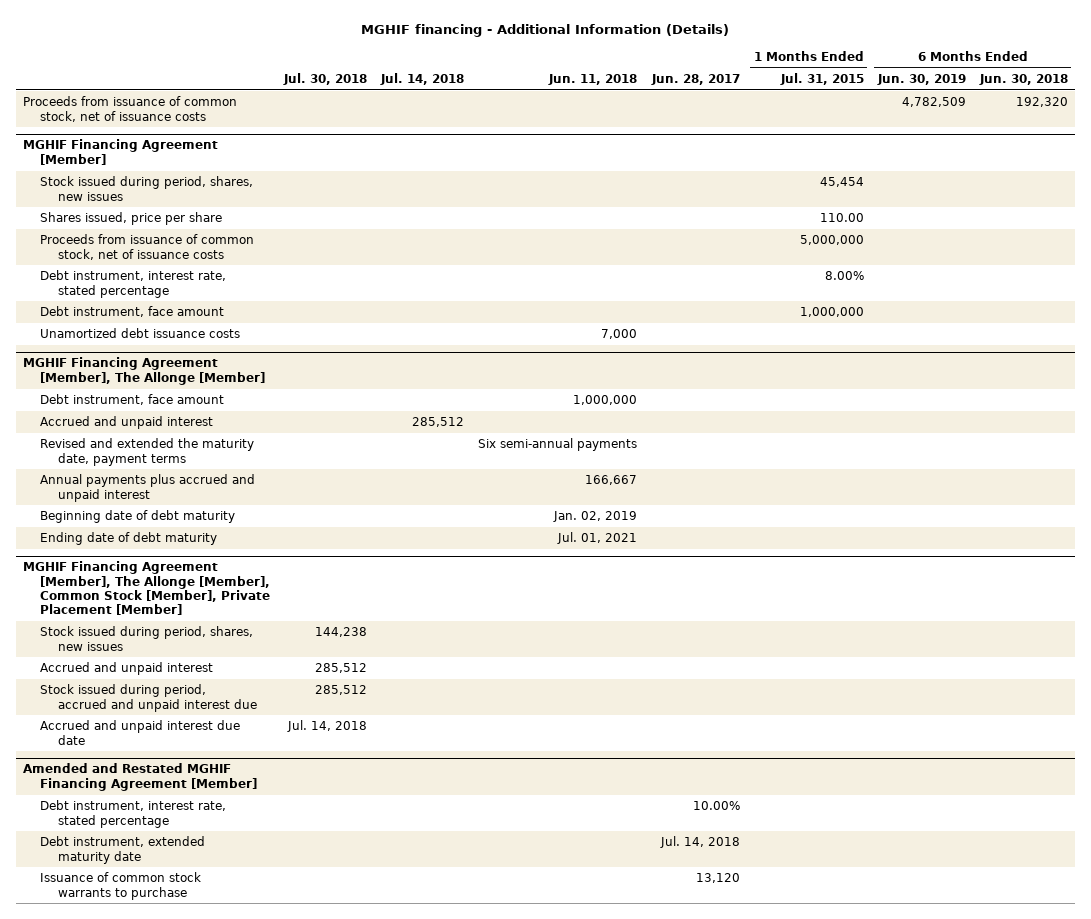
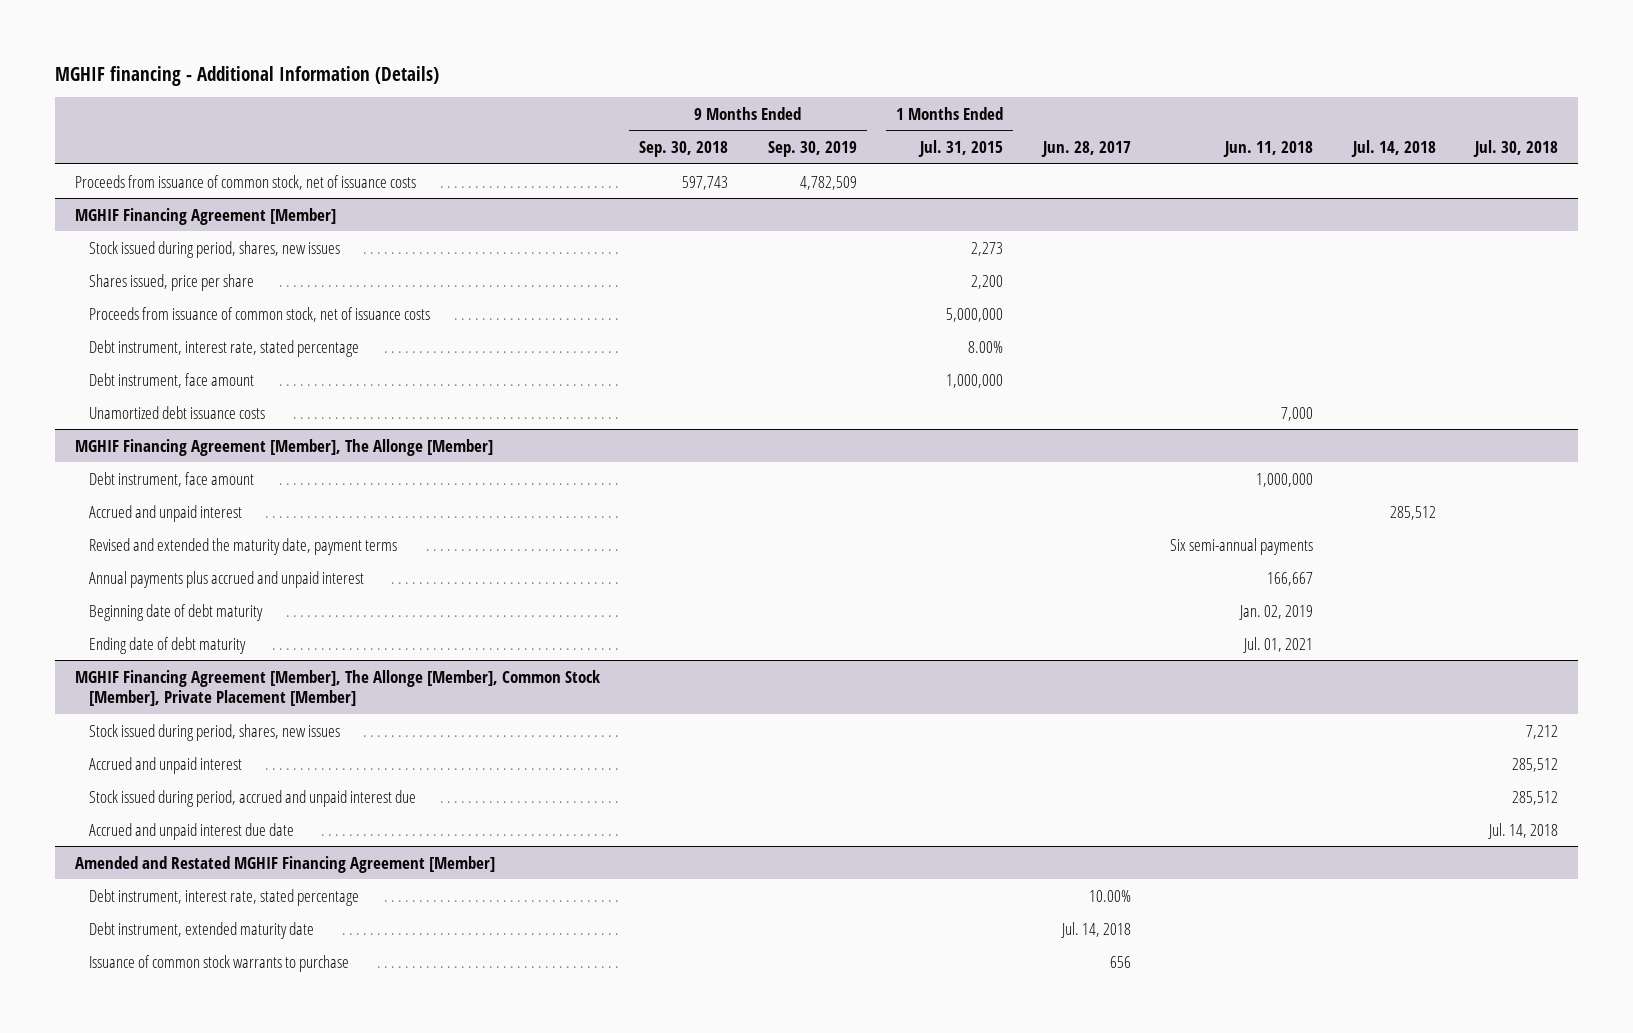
- | Jul. 30, 2018 | Jul. 14, 2018 | Jun. 11, 2018 | Jun. 28, 2017 | 1 Months Ended Jul. 31, 2015 | 6 Months Ended Jun. 30, 2019 | 6 Months Ended Jun. 30, 2018
+ | 9 Months Ended Sep. 30, 2018 | 9 Months Ended Sep. 30, 2019 | 1 Months Ended Jul. 31, 2015 | Jun. 28, 2017 | Jun. 11, 2018 | Jul. 14, 2018 | Jul. 30, 2018
@ MGHIF Financing Agreement [Member]
- Stock issued during period, shares, new issues | | | | | 45,454 | |
- Shares issued, price per share | | | | | 110.00 | |
+ Stock issued during period, shares, new issues | | | 2,273 | | | |
+ Shares issued, price per share | | | 2,200 | | | |
@ MGHIF Financing Agreement [Member], The Allonge [Member], Common Stock [Member], Private Placement [Member]
- Stock issued during period, shares, new issues | 144,238 | | | | | |
+ Stock issued during period, shares, new issues | | | | | | | 7,212
@ Amended and Restated MGHIF Financing Agreement [Member]
- Issuance of common stock warrants to purchase | | | | 13,120 | | |
+ Issuance of common stock warrants to purchase | | | | 656 | | |

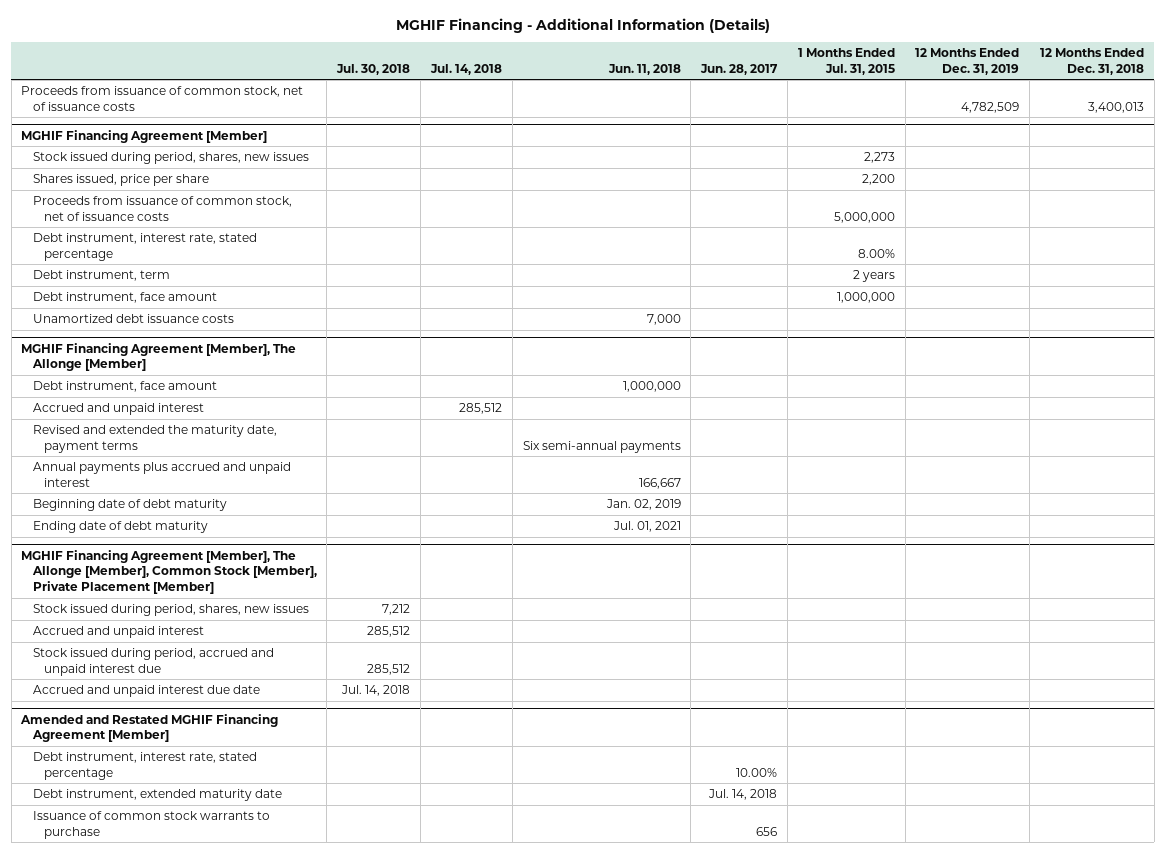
- MGHIF financing - Additional Information (Details)
+ MGHIF Financing - Additional Information (Details)
- | 9 Months Ended Sep. 30, 2018 | 9 Months Ended Sep. 30, 2019 | 1 Months Ended Jul. 31, 2015 | Jun. 28, 2017 | Jun. 11, 2018 | Jul. 14, 2018 | Jul. 30, 2018
+ | Jul. 30, 2018 | Jul. 14, 2018 | Jun. 11, 2018 | Jun. 28, 2017 | 1 Months Ended Jul. 31, 2015 | 12 Months Ended Dec. 31, 2019 | 12 Months Ended Dec. 31, 2018
@ MGHIF Financing Agreement [Member]
+ Debt instrument, term | | | | | 2 years | |

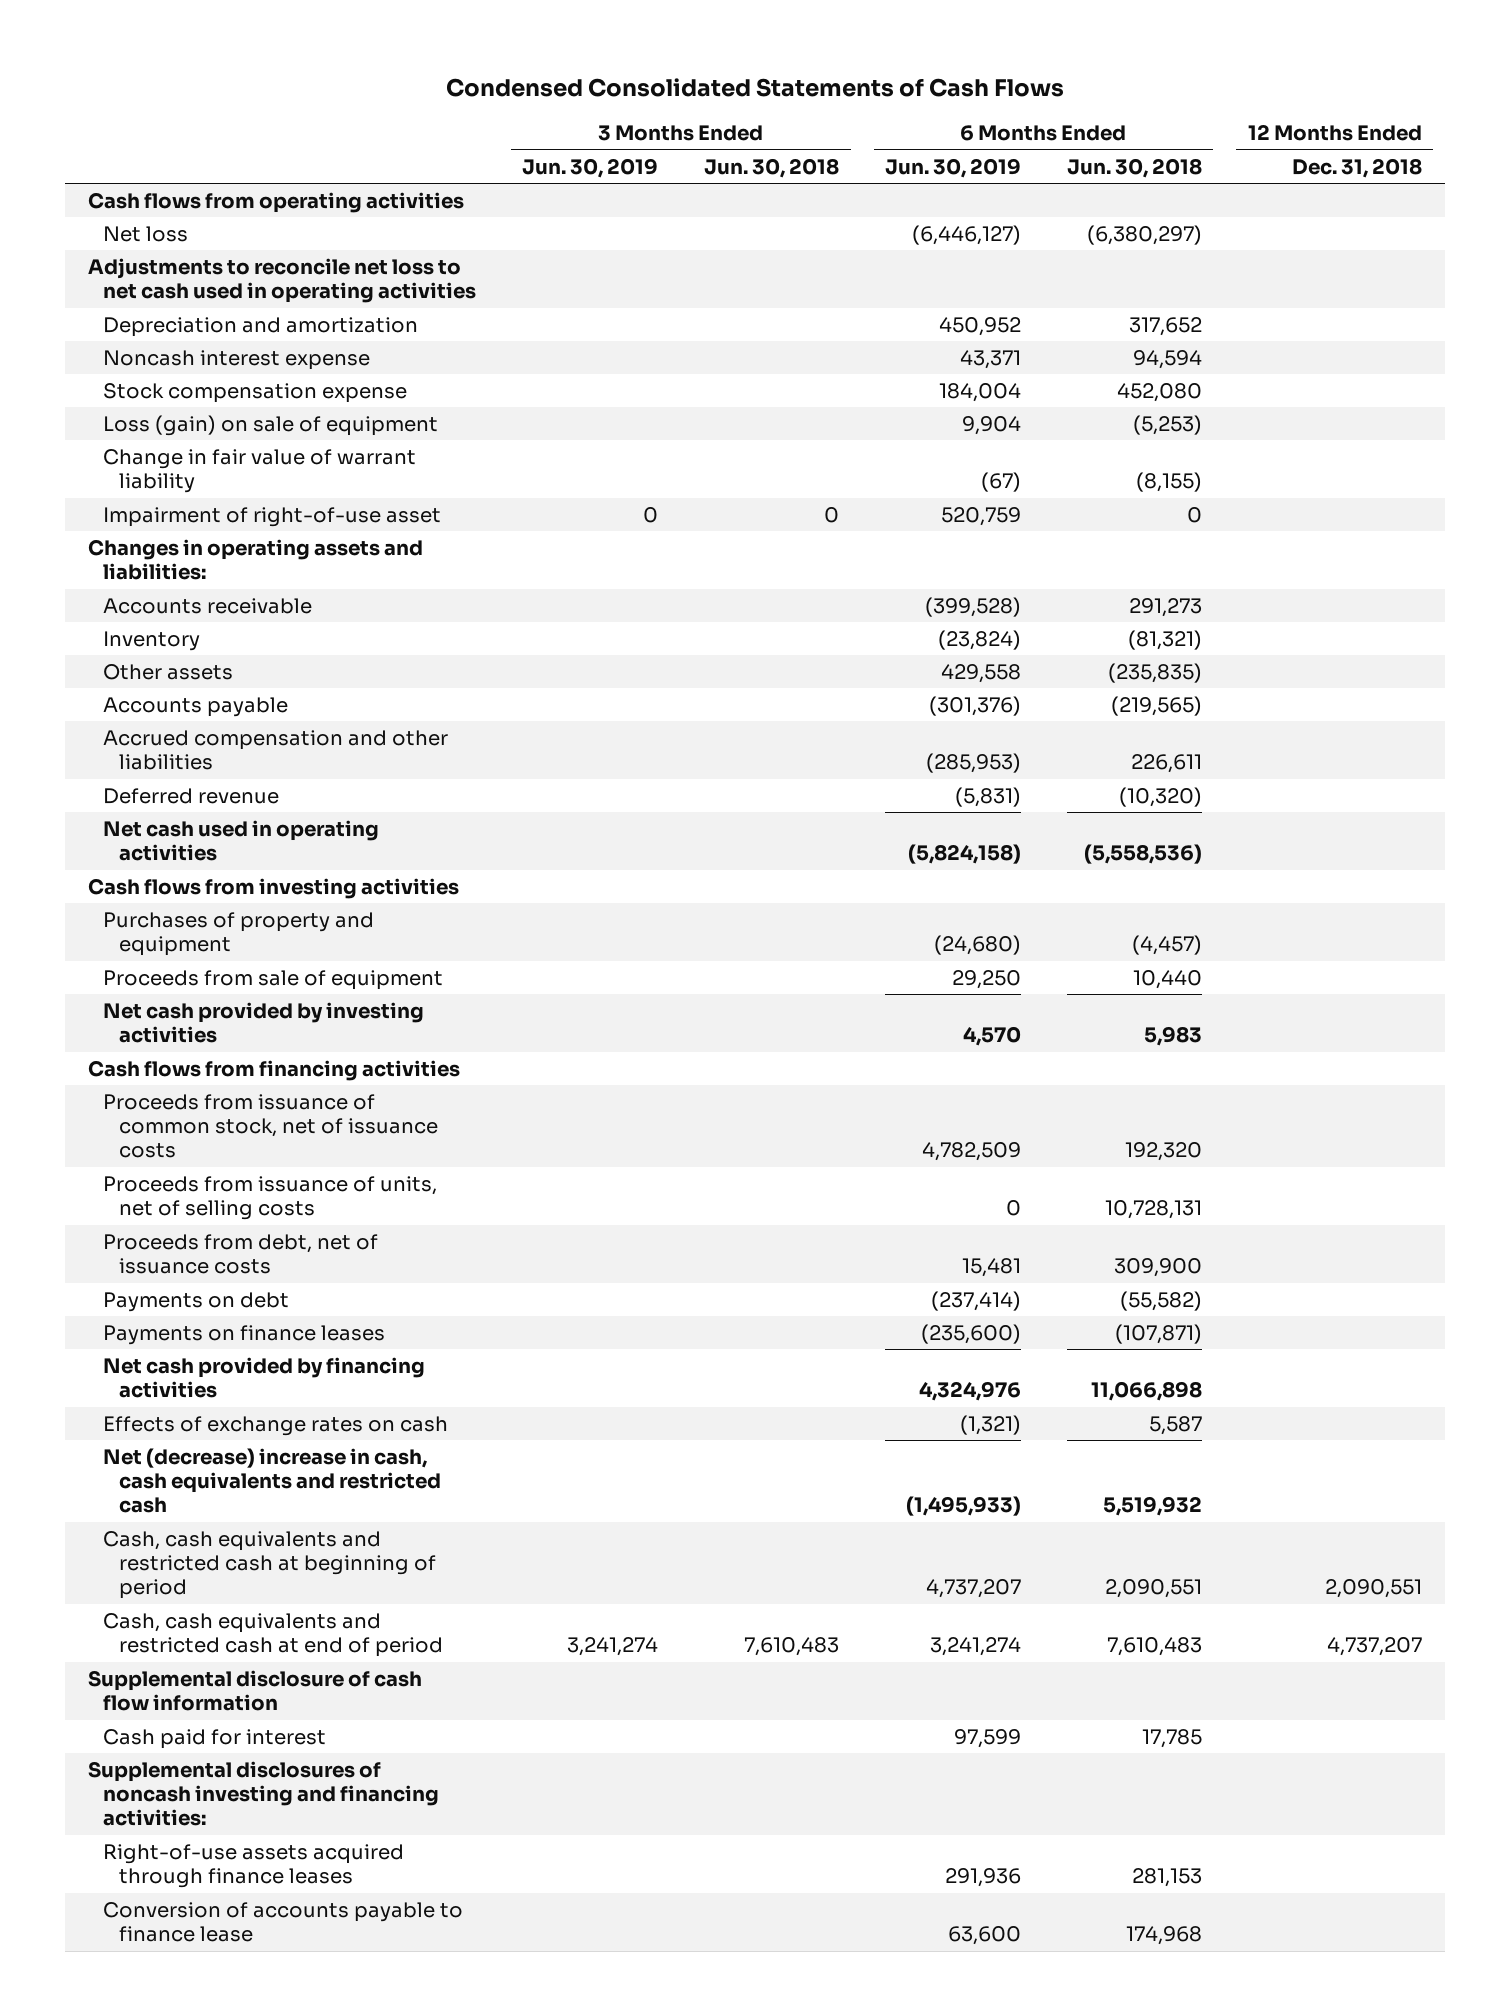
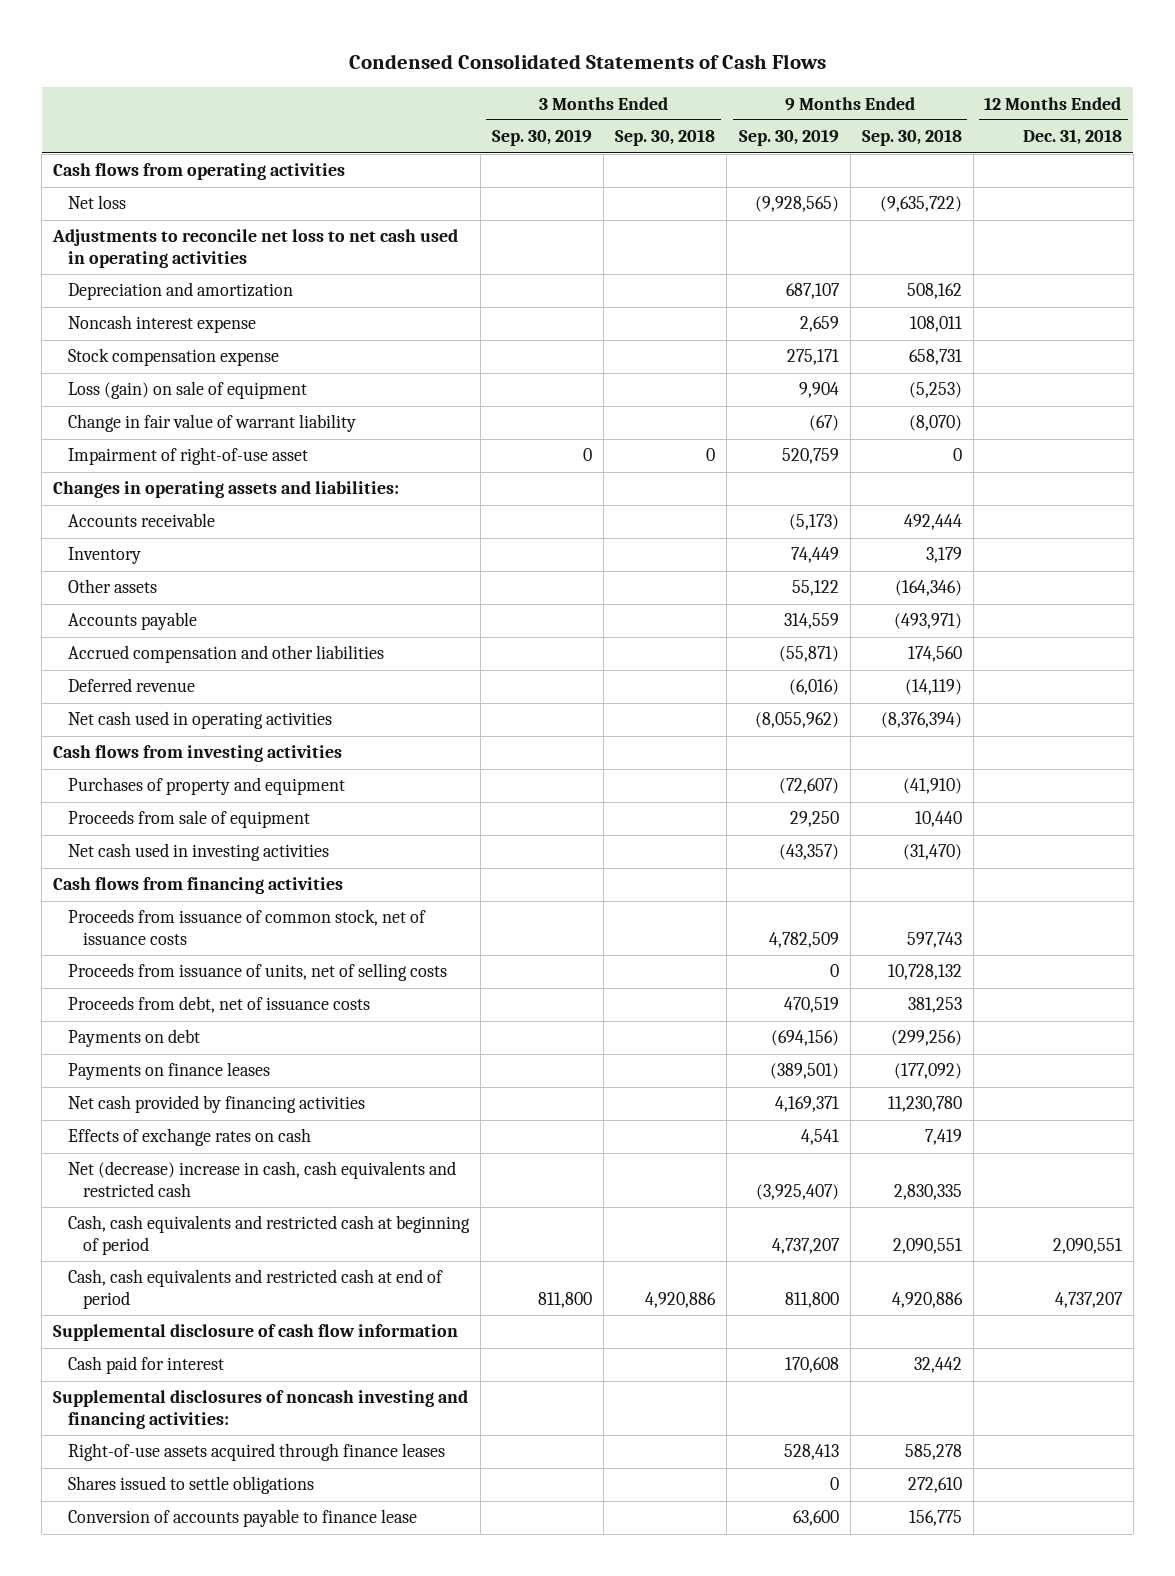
- | 3 Months Ended Jun. 30, 2019 | 3 Months Ended Jun. 30, 2018 | 6 Months Ended Jun. 30, 2019 | 6 Months Ended Jun. 30, 2018 | 12 Months Ended Dec. 31, 2018
+ | 3 Months Ended Sep. 30, 2019 | 3 Months Ended Sep. 30, 2018 | 9 Months Ended Sep. 30, 2019 | 9 Months Ended Sep. 30, 2018 | 12 Months Ended Dec. 31, 2018
- Net cash provided by investing activities | | | 4,570 | 5,983 |
+ Net cash used in investing activities | | | (43,357) | (31,470) |
+ Shares issued to settle obligations | | | 0 | 272,610 |

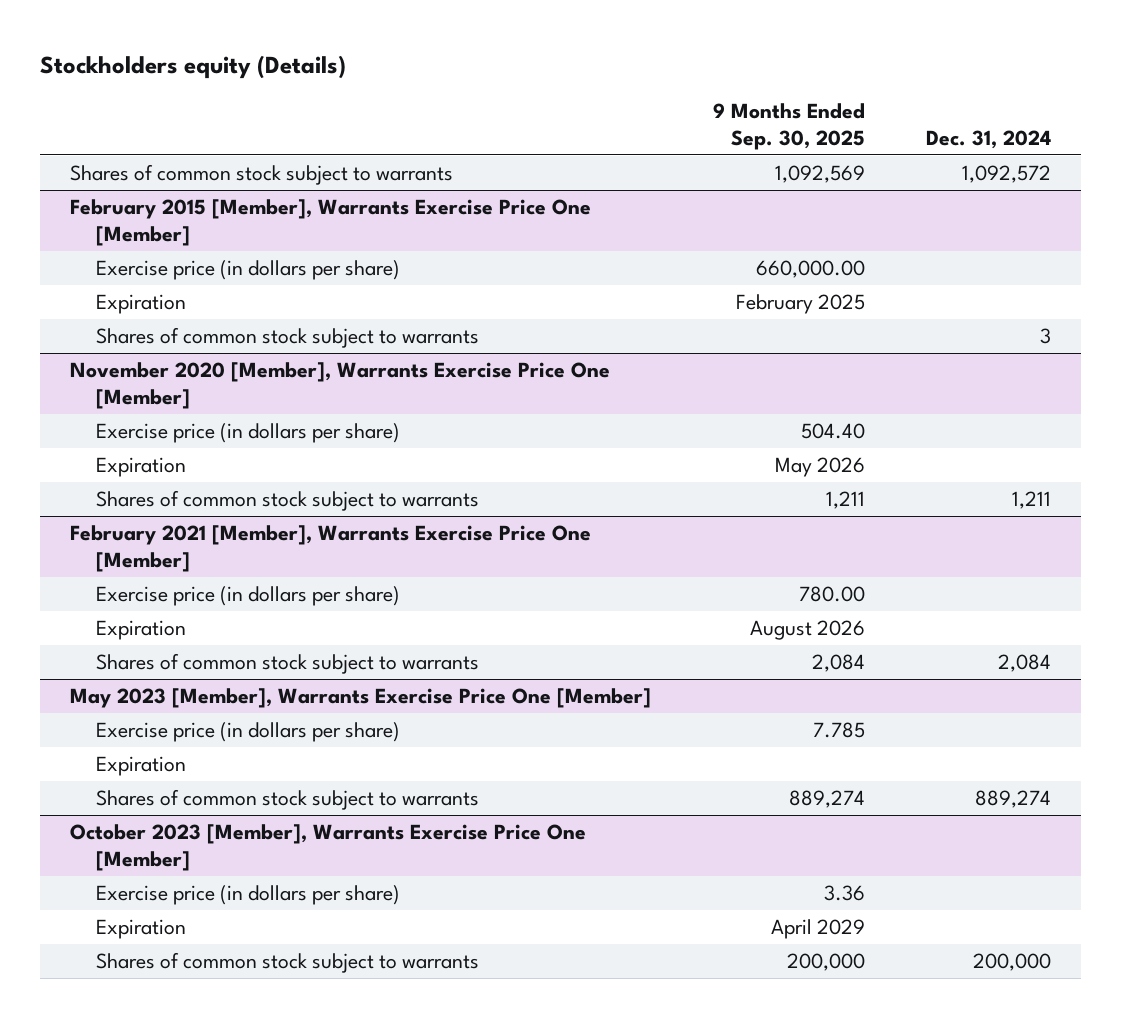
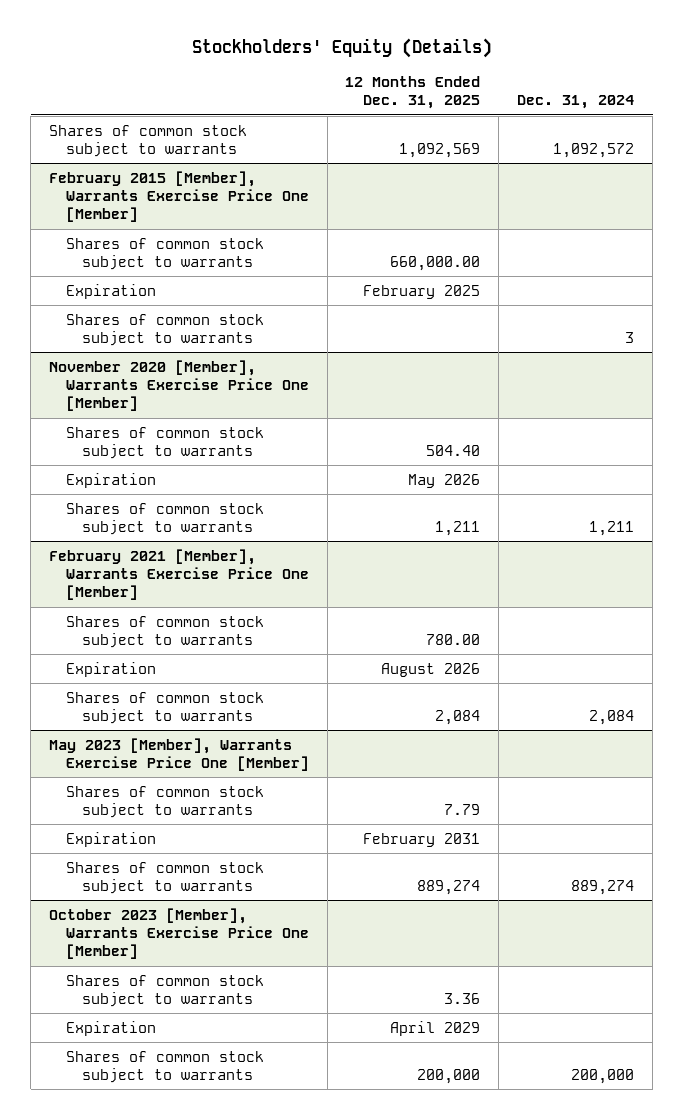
- Stockholders equity (Details)
+ Stockholders' Equity (Details)
- | 9 Months Ended Sep. 30, 2025 | Dec. 31, 2024
+ | 12 Months Ended Dec. 31, 2025 | Dec. 31, 2024
@ February 2015 [Member], Warrants Exercise Price One [Member]
- Exercise price (in dollars per share) | 660,000.00 |
+ Shares of common stock subject to warrants | 660,000.00 |
@ November 2020 [Member], Warrants Exercise Price One [Member]
- Exercise price (in dollars per share) | 504.40 |
+ Shares of common stock subject to warrants | 504.40 |
@ February 2021 [Member], Warrants Exercise Price One [Member]
- Exercise price (in dollars per share) | 780.00 |
+ Shares of common stock subject to warrants | 780.00 |
@ May 2023 [Member], Warrants Exercise Price One [Member]
- Exercise price (in dollars per share) | 7.785 |
+ Shares of common stock subject to warrants | 7.79 |
@ October 2023 [Member], Warrants Exercise Price One [Member]
- Exercise price (in dollars per share) | 3.36 |
+ Shares of common stock subject to warrants | 3.36 |

